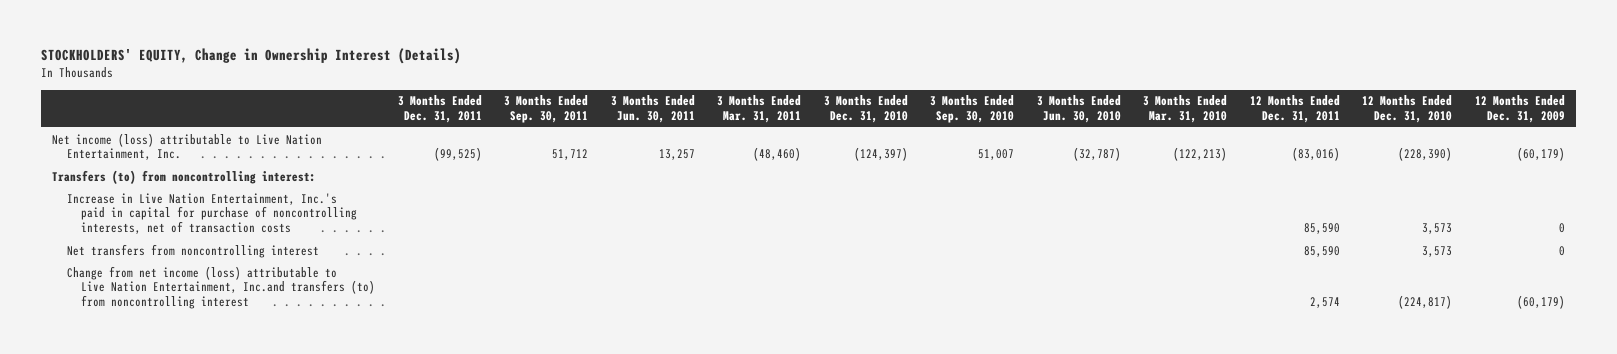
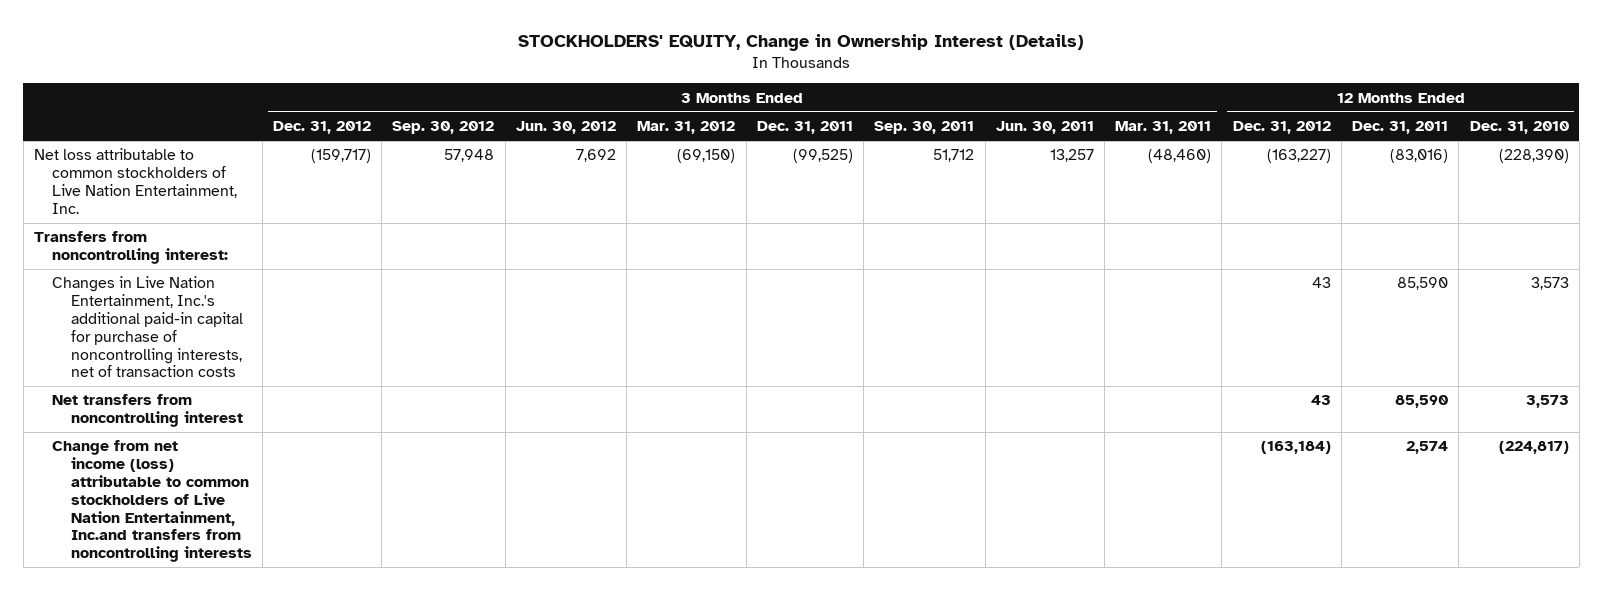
- | 3 Months Ended Dec. 31, 2011 | 3 Months Ended Sep. 30, 2011 | 3 Months Ended Jun. 30, 2011 | 3 Months Ended Mar. 31, 2011 | 3 Months Ended Dec. 31, 2010 | 3 Months Ended Sep. 30, 2010 | 3 Months Ended Jun. 30, 2010 | 3 Months Ended Mar. 31, 2010 | 12 Months Ended Dec. 31, 2011 | 12 Months Ended Dec. 31, 2010 | 12 Months Ended Dec. 31, 2009
+ | 3 Months Ended Dec. 31, 2012 | 3 Months Ended Sep. 30, 2012 | 3 Months Ended Jun. 30, 2012 | 3 Months Ended Mar. 31, 2012 | 3 Months Ended Dec. 31, 2011 | 3 Months Ended Sep. 30, 2011 | 3 Months Ended Jun. 30, 2011 | 3 Months Ended Mar. 31, 2011 | 12 Months Ended Dec. 31, 2012 | 12 Months Ended Dec. 31, 2011 | 12 Months Ended Dec. 31, 2010
- Net income (loss) attributable to Live Nation Entertainment, Inc. | (99,525) | 51,712 | 13,257 | (48,460) | (124,397) | 51,007 | (32,787) | (122,213) | (83,016) | (228,390) | (60,179)
- Transfers (to) from noncontrolling interest:
- Increase in Live Nation Entertainment, Inc.'s paid in capital for purchase of noncontrolling interests, net of transaction costs | | | | | | | | | 85,590 | 3,573 | 0
+ Net loss attributable to common stockholders of Live Nation Entertainment, Inc. | (159,717) | 57,948 | 7,692 | (69,150) | (99,525) | 51,712 | 13,257 | (48,460) | (163,227) | (83,016) | (228,390)
+ Transfers from noncontrolling interest:
+ Changes in Live Nation Entertainment, Inc.'s additional paid-in capital for purchase of noncontrolling interests, net of transaction costs | | | | | | | | | 43 | 85,590 | 3,573
- Change from net income (loss) attributable to Live Nation Entertainment, Inc.and transfers (to) from noncontrolling interest | | | | | | | | | 2,574 | (224,817) | (60,179)
+ Change from net income (loss) attributable to common stockholders of Live Nation Entertainment, Inc.and transfers from noncontrolling interests | | | | | | | | | (163,184) | 2,574 | (224,817)

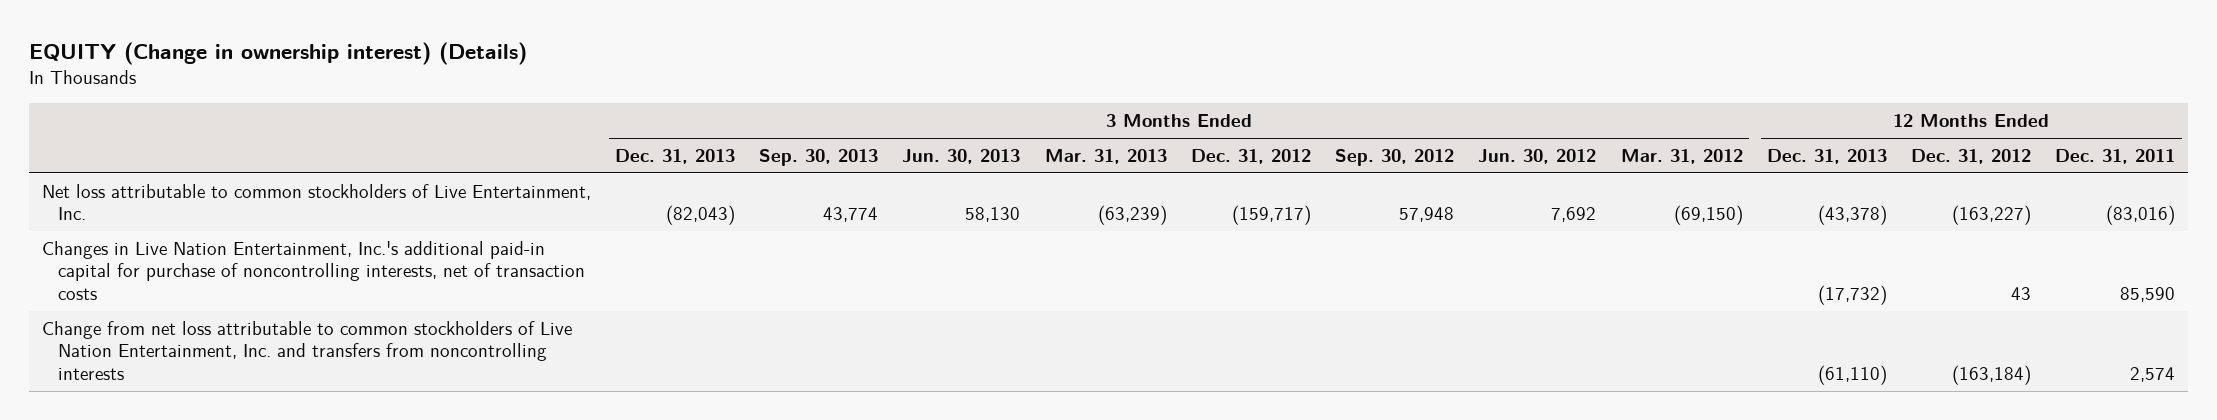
- STOCKHOLDERS' EQUITY, Change in Ownership Interest (Details)
+ EQUITY (Change in ownership interest) (Details)
- | 3 Months Ended Dec. 31, 2012 | 3 Months Ended Sep. 30, 2012 | 3 Months Ended Jun. 30, 2012 | 3 Months Ended Mar. 31, 2012 | 3 Months Ended Dec. 31, 2011 | 3 Months Ended Sep. 30, 2011 | 3 Months Ended Jun. 30, 2011 | 3 Months Ended Mar. 31, 2011 | 12 Months Ended Dec. 31, 2012 | 12 Months Ended Dec. 31, 2011 | 12 Months Ended Dec. 31, 2010
+ | 3 Months Ended Dec. 31, 2013 | 3 Months Ended Sep. 30, 2013 | 3 Months Ended Jun. 30, 2013 | 3 Months Ended Mar. 31, 2013 | 3 Months Ended Dec. 31, 2012 | 3 Months Ended Sep. 30, 2012 | 3 Months Ended Jun. 30, 2012 | 3 Months Ended Mar. 31, 2012 | 12 Months Ended Dec. 31, 2013 | 12 Months Ended Dec. 31, 2012 | 12 Months Ended Dec. 31, 2011
- Net loss attributable to common stockholders of Live Nation Entertainment, Inc. | (159,717) | 57,948 | 7,692 | (69,150) | (99,525) | 51,712 | 13,257 | (48,460) | (163,227) | (83,016) | (228,390)
- Transfers from noncontrolling interest:
+ Net loss attributable to common stockholders of Live Entertainment, Inc. | (82,043) | 43,774 | 58,130 | (63,239) | (159,717) | 57,948 | 7,692 | (69,150) | (43,378) | (163,227) | (83,016)
- Net transfers from noncontrolling interest | | | | | | | | | 43 | 85,590 | 3,573
- Change from net income (loss) attributable to common stockholders of Live Nation Entertainment, Inc.and transfers from noncontrolling interests | | | | | | | | | (163,184) | 2,574 | (224,817)
+ Change from net loss attributable to common stockholders of Live Nation Entertainment, Inc. and transfers from noncontrolling interests | | | | | | | | | (61,110) | (163,184) | 2,574

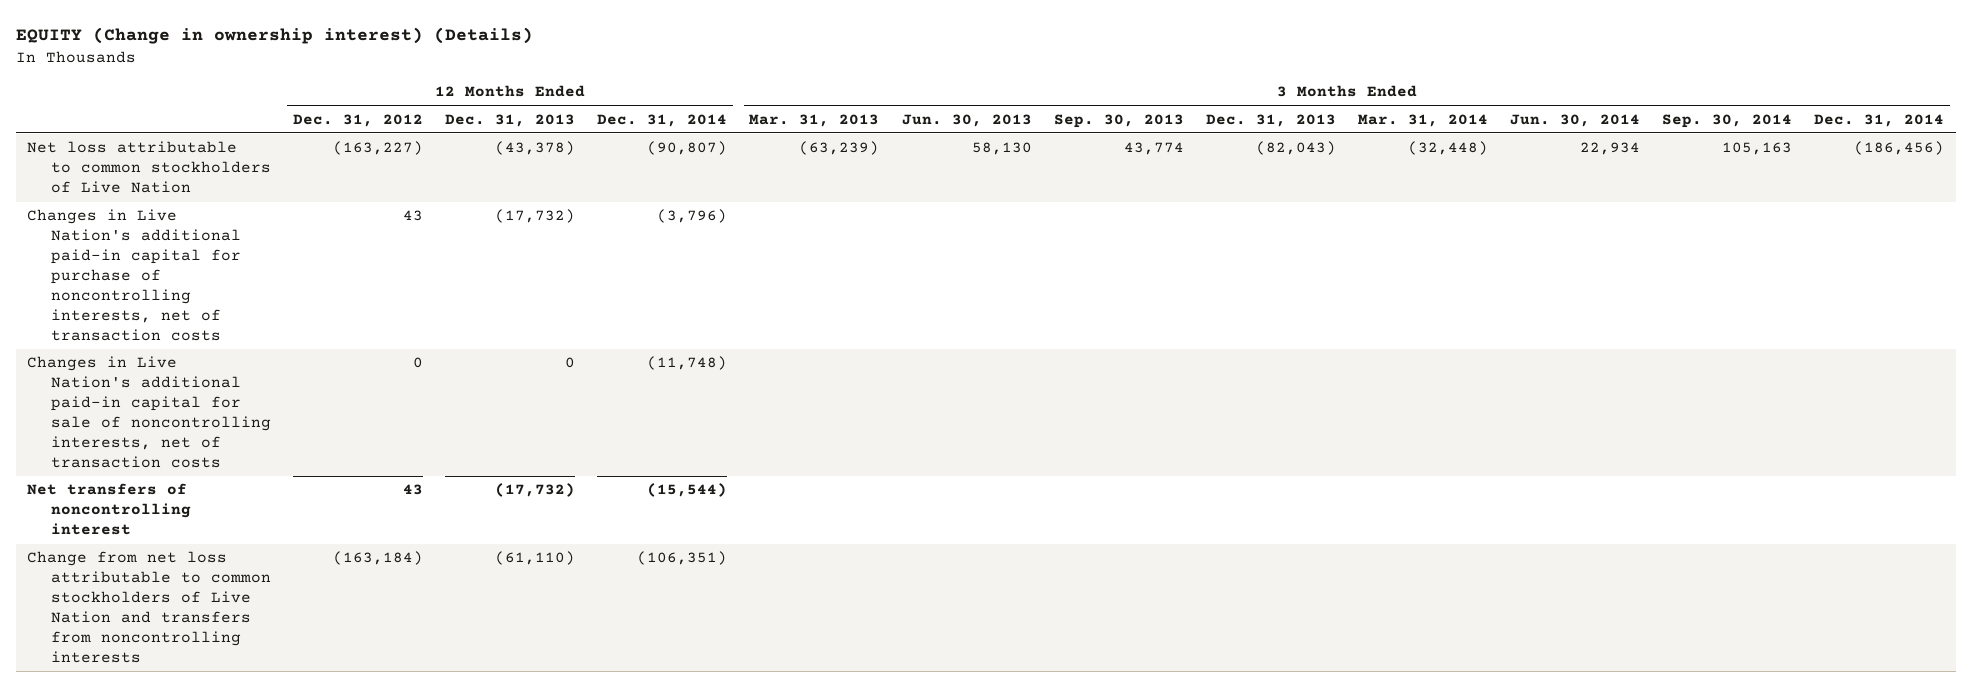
- | 3 Months Ended Dec. 31, 2013 | 3 Months Ended Sep. 30, 2013 | 3 Months Ended Jun. 30, 2013 | 3 Months Ended Mar. 31, 2013 | 3 Months Ended Dec. 31, 2012 | 3 Months Ended Sep. 30, 2012 | 3 Months Ended Jun. 30, 2012 | 3 Months Ended Mar. 31, 2012 | 12 Months Ended Dec. 31, 2013 | 12 Months Ended Dec. 31, 2012 | 12 Months Ended Dec. 31, 2011
+ | 12 Months Ended Dec. 31, 2012 | 12 Months Ended Dec. 31, 2013 | 12 Months Ended Dec. 31, 2014 | 3 Months Ended Mar. 31, 2013 | 3 Months Ended Jun. 30, 2013 | 3 Months Ended Sep. 30, 2013 | 3 Months Ended Dec. 31, 2013 | 3 Months Ended Mar. 31, 2014 | 3 Months Ended Jun. 30, 2014 | 3 Months Ended Sep. 30, 2014 | 3 Months Ended Dec. 31, 2014
- Net loss attributable to common stockholders of Live Entertainment, Inc. | (82,043) | 43,774 | 58,130 | (63,239) | (159,717) | 57,948 | 7,692 | (69,150) | (43,378) | (163,227) | (83,016)
- Changes in Live Nation Entertainment, Inc.'s additional paid-in capital for purchase of noncontrolling interests, net of transaction costs | | | | | | | | | (17,732) | 43 | 85,590
- Change from net loss attributable to common stockholders of Live Nation Entertainment, Inc. and transfers from noncontrolling interests | | | | | | | | | (61,110) | (163,184) | 2,574
+ Net loss attributable to common stockholders of Live Nation | (163,227) | (43,378) | (90,807) | (63,239) | 58,130 | 43,774 | (82,043) | (32,448) | 22,934 | 105,163 | (186,456)
+ Changes in Live Nation's additional paid-in capital for purchase of noncontrolling interests, net of transaction costs | 43 | (17,732) | (3,796) | | | | | | | |
+ Changes in Live Nation's additional paid-in capital for sale of noncontrolling interests, net of transaction costs | 0 | 0 | (11,748) | | | | | | | |
+ Net transfers of noncontrolling interest | 43 | (17,732) | (15,544) | | | | | | | |
+ Change from net loss attributable to common stockholders of Live Nation and transfers from noncontrolling interests | (163,184) | (61,110) | (106,351) | | | | | | | |

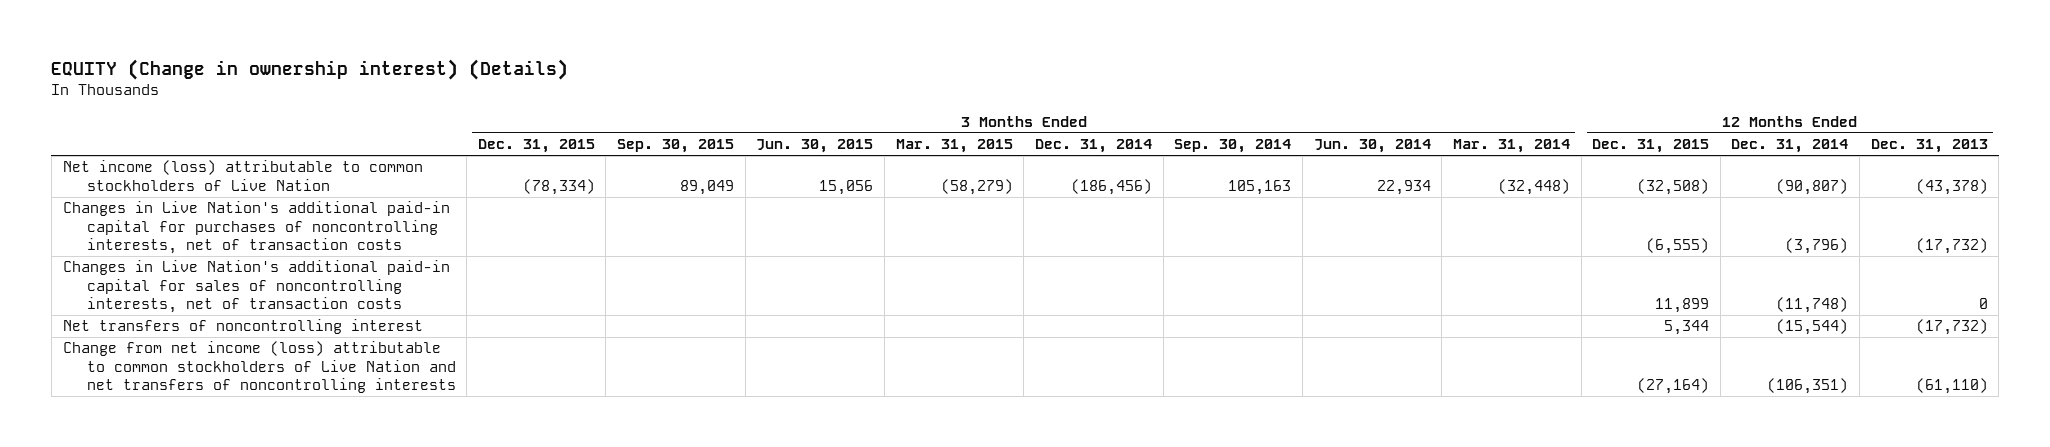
- | 12 Months Ended Dec. 31, 2012 | 12 Months Ended Dec. 31, 2013 | 12 Months Ended Dec. 31, 2014 | 3 Months Ended Mar. 31, 2013 | 3 Months Ended Jun. 30, 2013 | 3 Months Ended Sep. 30, 2013 | 3 Months Ended Dec. 31, 2013 | 3 Months Ended Mar. 31, 2014 | 3 Months Ended Jun. 30, 2014 | 3 Months Ended Sep. 30, 2014 | 3 Months Ended Dec. 31, 2014
+ | 3 Months Ended Dec. 31, 2015 | 3 Months Ended Sep. 30, 2015 | 3 Months Ended Jun. 30, 2015 | 3 Months Ended Mar. 31, 2015 | 3 Months Ended Dec. 31, 2014 | 3 Months Ended Sep. 30, 2014 | 3 Months Ended Jun. 30, 2014 | 3 Months Ended Mar. 31, 2014 | 12 Months Ended Dec. 31, 2015 | 12 Months Ended Dec. 31, 2014 | 12 Months Ended Dec. 31, 2013
- Net loss attributable to common stockholders of Live Nation | (163,227) | (43,378) | (90,807) | (63,239) | 58,130 | 43,774 | (82,043) | (32,448) | 22,934 | 105,163 | (186,456)
- Changes in Live Nation's additional paid-in capital for purchase of noncontrolling interests, net of transaction costs | 43 | (17,732) | (3,796) | | | | | | | |
- Changes in Live Nation's additional paid-in capital for sale of noncontrolling interests, net of transaction costs | 0 | 0 | (11,748) | | | | | | | |
+ Net income (loss) attributable to common stockholders of Live Nation | (78,334) | 89,049 | 15,056 | (58,279) | (186,456) | 105,163 | 22,934 | (32,448) | (32,508) | (90,807) | (43,378)
+ Changes in Live Nation's additional paid-in capital for purchases of noncontrolling interests, net of transaction costs | | | | | | | | | (6,555) | (3,796) | (17,732)
+ Changes in Live Nation's additional paid-in capital for sales of noncontrolling interests, net of transaction costs | | | | | | | | | 11,899 | (11,748) | 0
- Change from net loss attributable to common stockholders of Live Nation and transfers from noncontrolling interests | (163,184) | (61,110) | (106,351) | | | | | | | |
+ Change from net income (loss) attributable to common stockholders of Live Nation and net transfers of noncontrolling interests | | | | | | | | | (27,164) | (106,351) | (61,110)

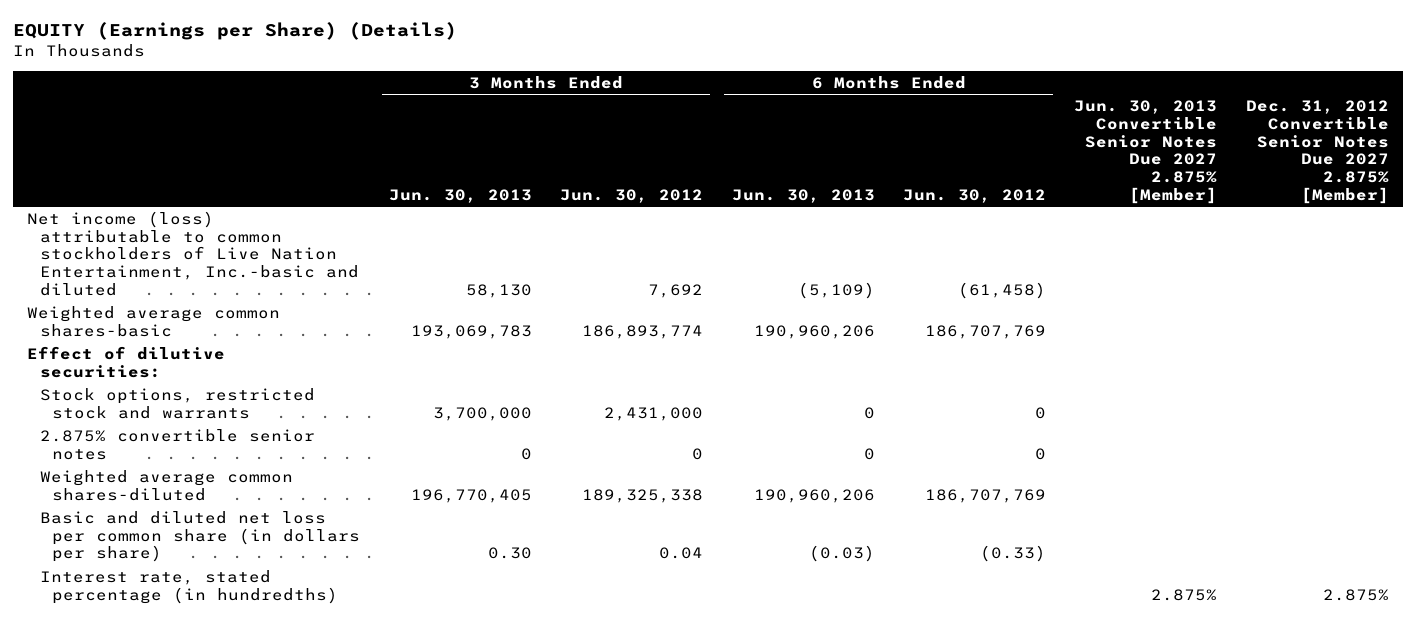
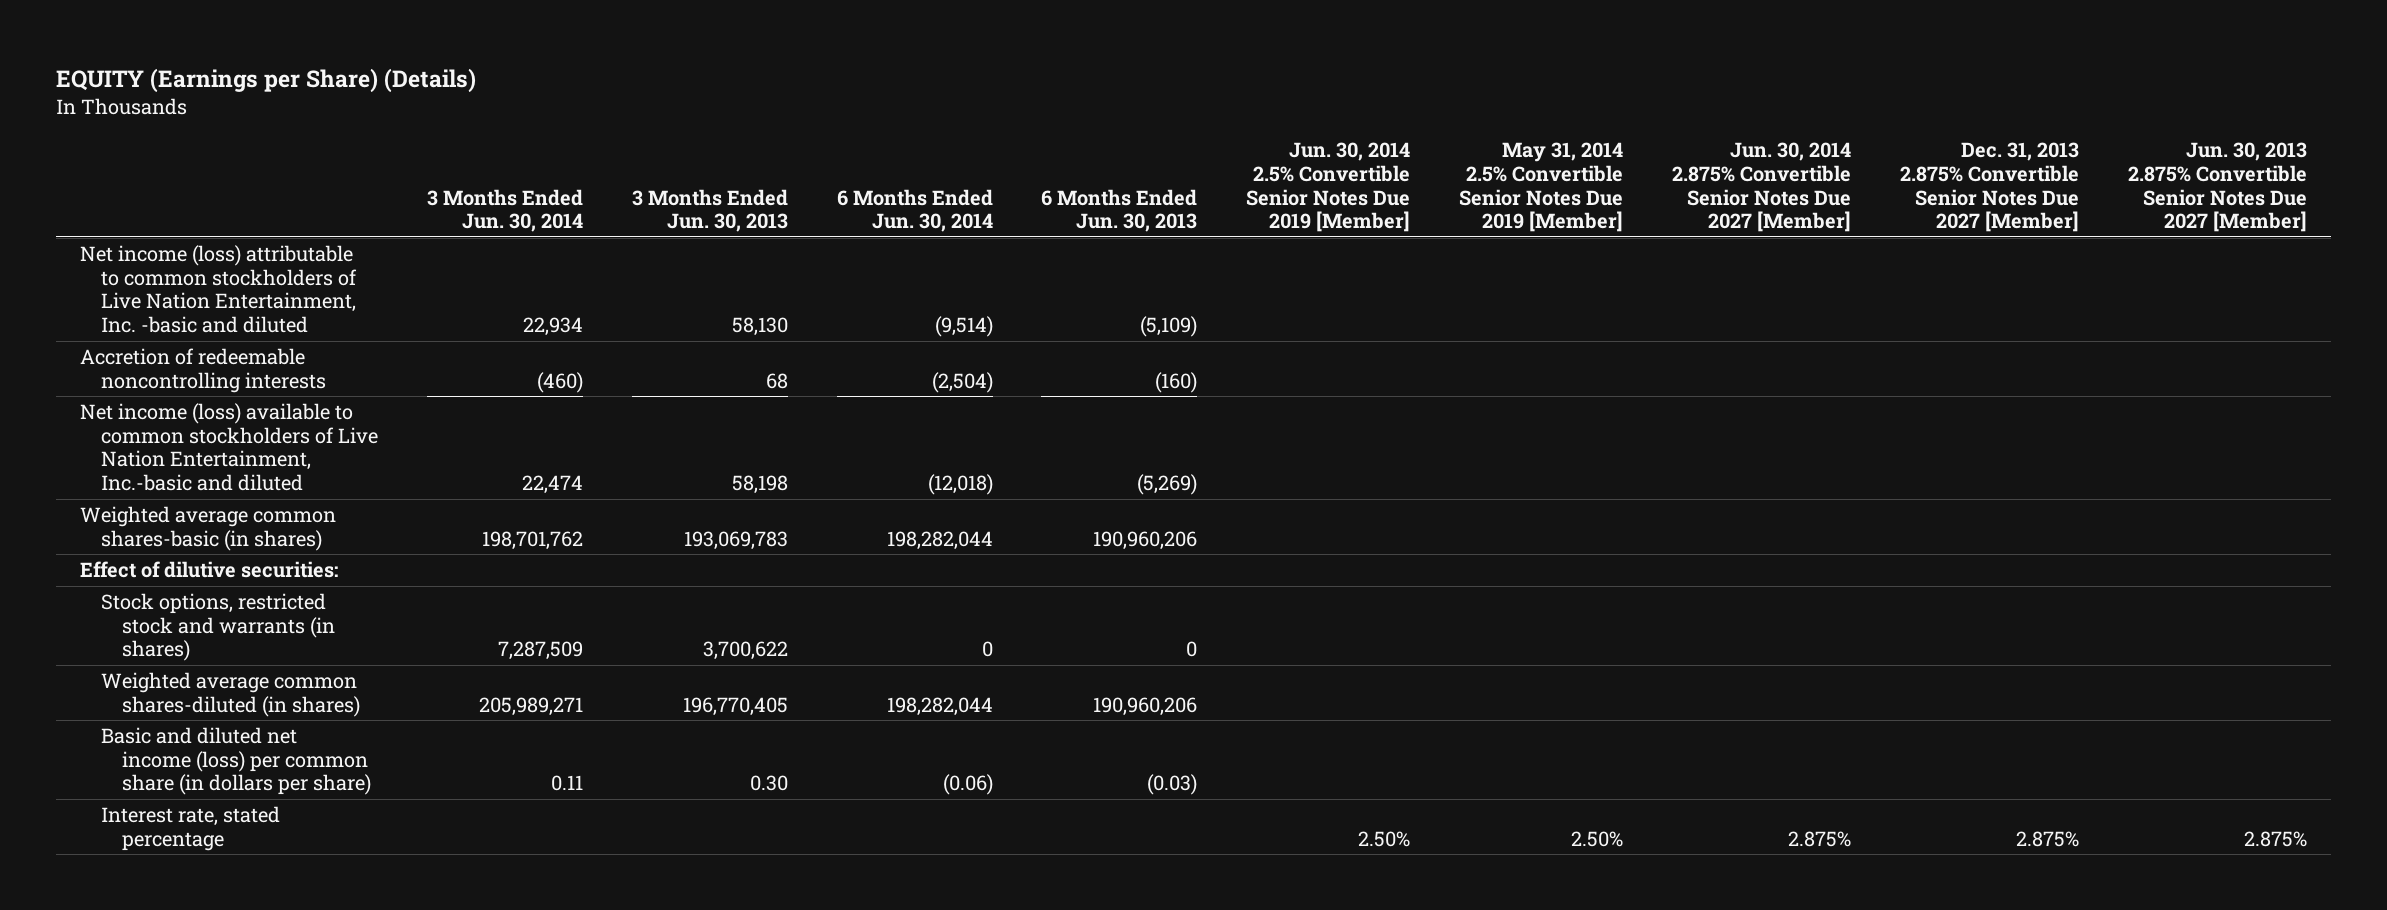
- | 3 Months Ended Jun. 30, 2013 | 3 Months Ended Jun. 30, 2012 | 6 Months Ended Jun. 30, 2013 | 6 Months Ended Jun. 30, 2012 | Jun. 30, 2013 Convertible Senior Notes Due 2027 2.875% [Member] | Dec. 31, 2012 Convertible Senior Notes Due 2027 2.875% [Member]
+ | 3 Months Ended Jun. 30, 2014 | 3 Months Ended Jun. 30, 2013 | 6 Months Ended Jun. 30, 2014 | 6 Months Ended Jun. 30, 2013 | Jun. 30, 2014 2.5% Convertible Senior Notes Due 2019 [Member] | May 31, 2014 2.5% Convertible Senior Notes Due 2019 [Member] | Jun. 30, 2014 2.875% Convertible Senior Notes Due 2027 [Member] | Dec. 31, 2013 2.875% Convertible Senior Notes Due 2027 [Member] | Jun. 30, 2013 2.875% Convertible Senior Notes Due 2027 [Member]
- Net income (loss) attributable to common stockholders of Live Nation Entertainment, Inc.-basic and diluted | 58,130 | 7,692 | (5,109) | (61,458) | |
- Weighted average common shares-basic | 193,069,783 | 186,893,774 | 190,960,206 | 186,707,769 | |
+ Net income (loss) attributable to common stockholders of Live Nation Entertainment, Inc. -basic and diluted | 22,934 | 58,130 | (9,514) | (5,109) | | | | |
+ Accretion of redeemable noncontrolling interests | (460) | 68 | (2,504) | (160) | | | | |
+ Net income (loss) available to common stockholders of Live Nation Entertainment, Inc.-basic and diluted | 22,474 | 58,198 | (12,018) | (5,269) | | | | |
+ Weighted average common shares-basic (in shares) | 198,701,762 | 193,069,783 | 198,282,044 | 190,960,206 | | | | |
- Stock options, restricted stock and warrants | 3,700,000 | 2,431,000 | 0 | 0 | |
- 2.875% convertible senior notes | 0 | 0 | 0 | 0 | |
- Weighted average common shares-diluted | 196,770,405 | 189,325,338 | 190,960,206 | 186,707,769 | |
- Basic and diluted net loss per common share (in dollars per share) | 0.30 | 0.04 | (0.03) | (0.33) | |
- Interest rate, stated percentage (in hundredths) | | | | | 2.875% | 2.875%
+ Stock options, restricted stock and warrants (in shares) | 7,287,509 | 3,700,622 | 0 | 0 | | | | |
+ Weighted average common shares-diluted (in shares) | 205,989,271 | 196,770,405 | 198,282,044 | 190,960,206 | | | | |
+ Basic and diluted net income (loss) per common share (in dollars per share) | 0.11 | 0.30 | (0.06) | (0.03) | | | | |
+ Interest rate, stated percentage | | | | | 2.50% | 2.50% | 2.875% | 2.875% | 2.875%

